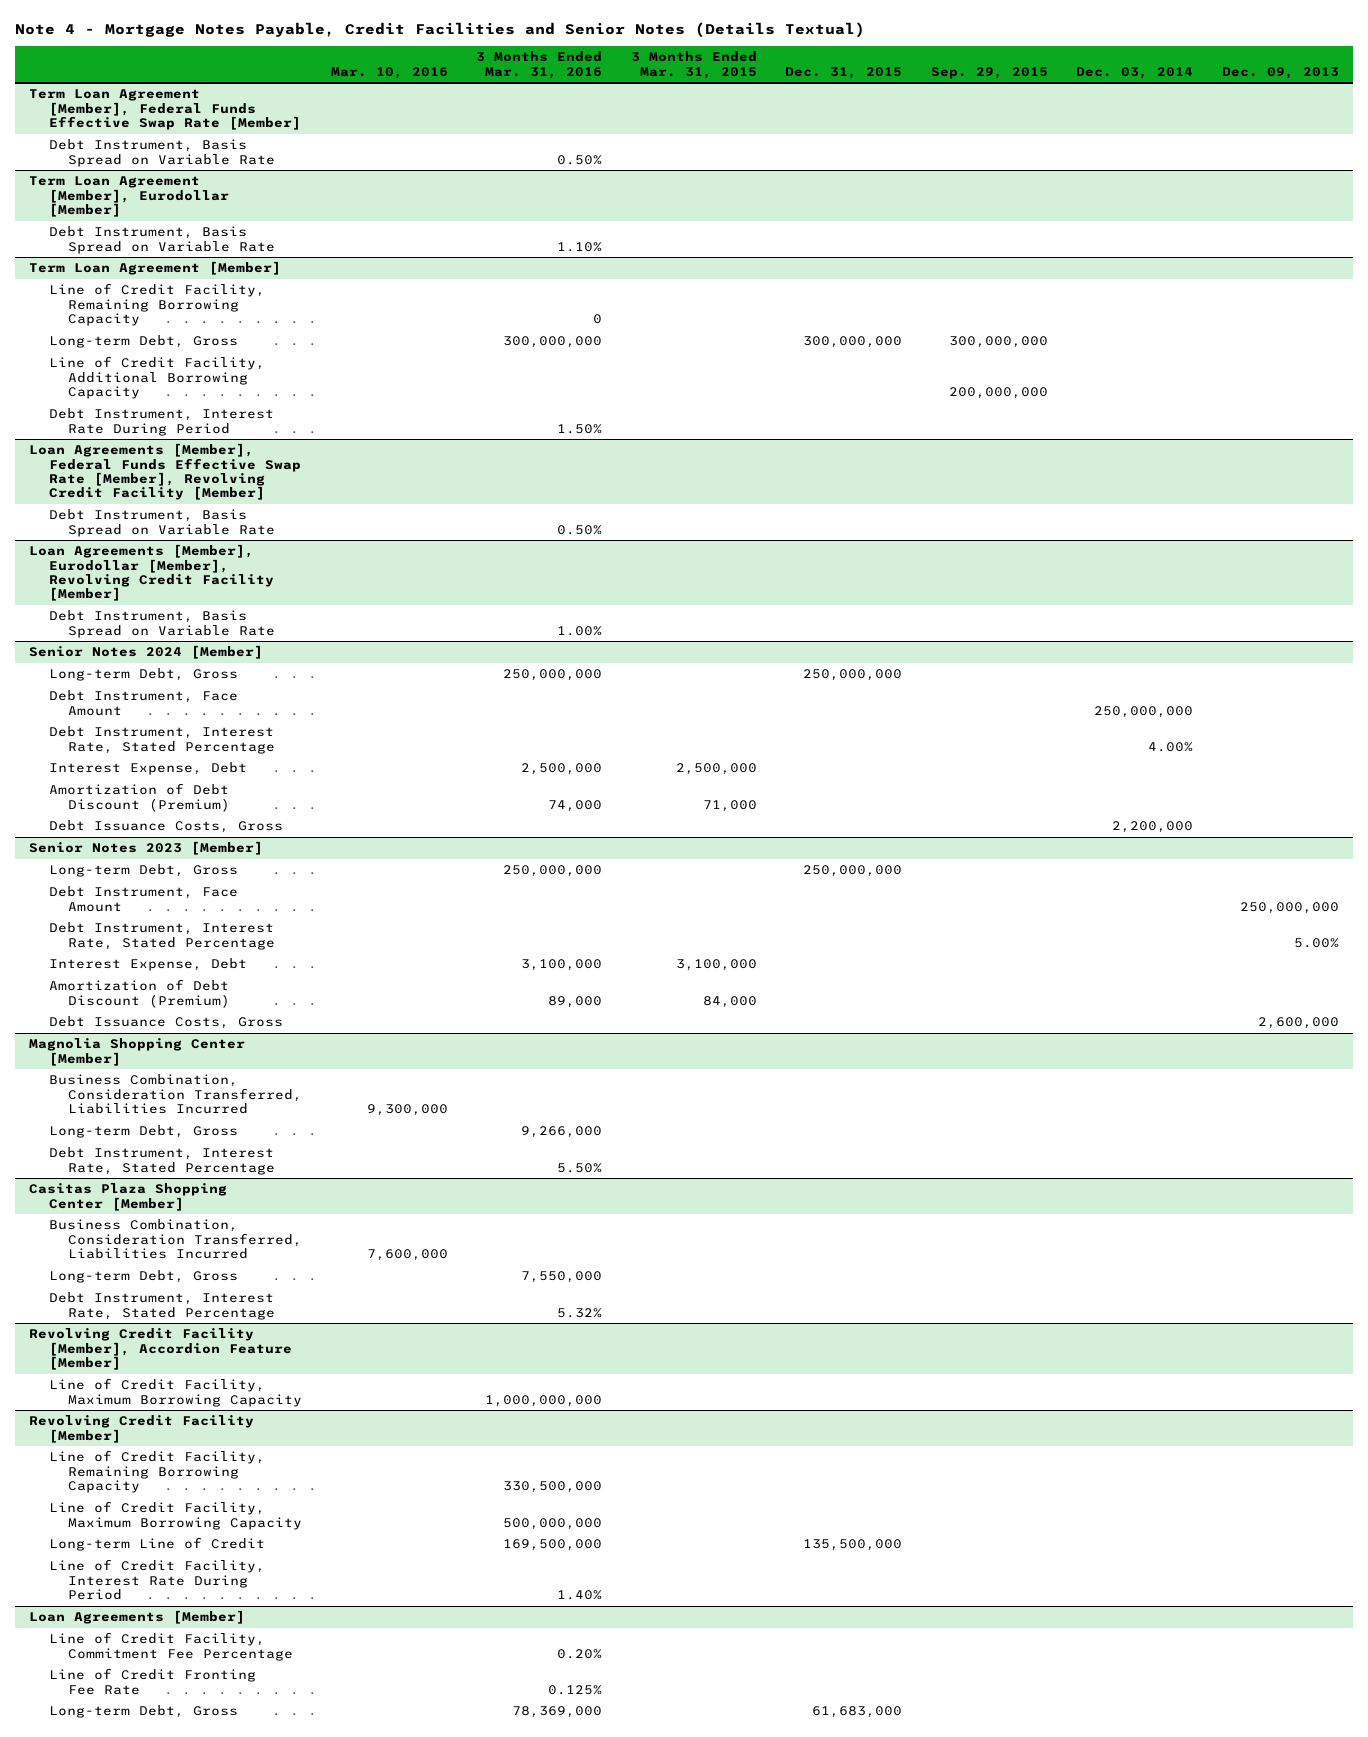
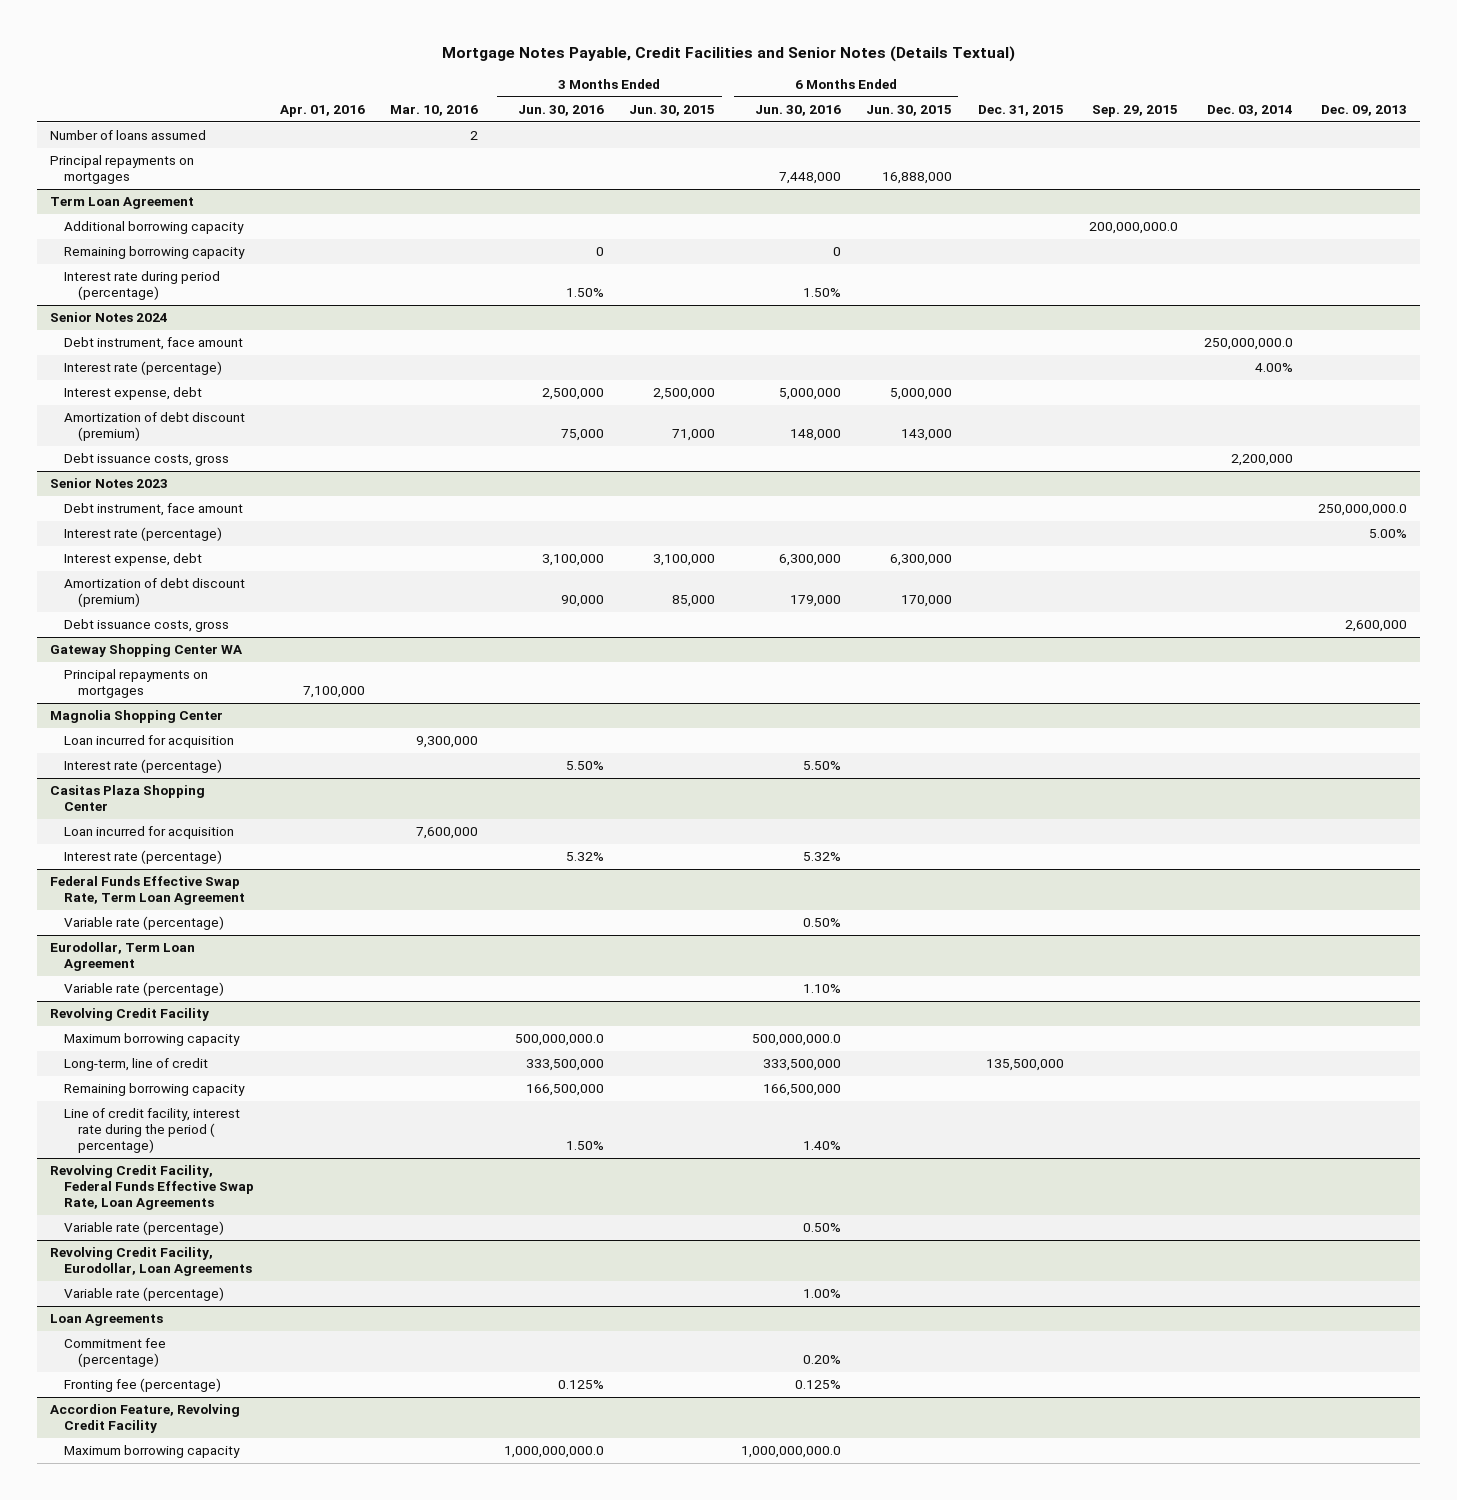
- Note 4 - Mortgage Notes Payable, Credit Facilities and Senior Notes (Details Textual)
+ Mortgage Notes Payable, Credit Facilities and Senior Notes (Details Textual)
- | Mar. 10, 2016 | 3 Months Ended Mar. 31, 2016 | 3 Months Ended Mar. 31, 2015 | Dec. 31, 2015 | Sep. 29, 2015 | Dec. 03, 2014 | Dec. 09, 2013
+ | Apr. 01, 2016 | Mar. 10, 2016 | 3 Months Ended Jun. 30, 2016 | 3 Months Ended Jun. 30, 2015 | 6 Months Ended Jun. 30, 2016 | 6 Months Ended Jun. 30, 2015 | Dec. 31, 2015 | Sep. 29, 2015 | Dec. 03, 2014 | Dec. 09, 2013
- Term Loan Agreement [Member], Federal Funds Effective Swap Rate [Member]
- Debt Instrument, Basis Spread on Variable Rate | | 0.50% | | | | |
- Term Loan Agreement [Member], Eurodollar [Member]
- Debt Instrument, Basis Spread on Variable Rate | | 1.10% | | | | |
- Term Loan Agreement [Member]
- Line of Credit Facility, Remaining Borrowing Capacity | | 0 | | | | |
- Long-term Debt, Gross | | 300,000,000 | | 300,000,000 | 300,000,000 | |
- Line of Credit Facility, Additional Borrowing Capacity | | | | | 200,000,000 | |
- Debt Instrument, Interest Rate During Period | | 1.50% | | | | |
- Loan Agreements [Member], Federal Funds Effective Swap Rate [Member], Revolving Credit Facility [Member]
- Debt Instrument, Basis Spread on Variable Rate | | 0.50% | | | | |
- Loan Agreements [Member], Eurodollar [Member], Revolving Credit Facility [Member]
- Debt Instrument, Basis Spread on Variable Rate | | 1.00% | | | | |
- Senior Notes 2024 [Member]
- Long-term Debt, Gross | | 250,000,000 | | 250,000,000 | | |
- Debt Instrument, Face Amount | | | | | | 250,000,000 |
- Debt Instrument, Interest Rate, Stated Percentage | | | | | | 4.00% |
- Interest Expense, Debt | | 2,500,000 | 2,500,000 | | | |
- Amortization of Debt Discount (Premium) | | 74,000 | 71,000 | | | |
- Debt Issuance Costs, Gross | | | | | | 2,200,000 |
- Senior Notes 2023 [Member]
- Long-term Debt, Gross | | 250,000,000 | | 250,000,000 | | |
- Debt Instrument, Face Amount | | | | | | | 250,000,000
- Debt Instrument, Interest Rate, Stated Percentage | | | | | | | 5.00%
- Interest Expense, Debt | | 3,100,000 | 3,100,000 | | | |
- Amortization of Debt Discount (Premium) | | 89,000 | 84,000 | | | |
- Debt Issuance Costs, Gross | | | | | | | 2,600,000
- Magnolia Shopping Center [Member]
- Business Combination, Consideration Transferred, Liabilities Incurred | 9,300,000 | | | | | |
- Long-term Debt, Gross | | 9,266,000 | | | | |
- Debt Instrument, Interest Rate, Stated Percentage | | 5.50% | | | | |
- Casitas Plaza Shopping Center [Member]
- Business Combination, Consideration Transferred, Liabilities Incurred | 7,600,000 | | | | | |
- Long-term Debt, Gross | | 7,550,000 | | | | |
- Debt Instrument, Interest Rate, Stated Percentage | | 5.32% | | | | |
- Revolving Credit Facility [Member], Accordion Feature [Member]
- Line of Credit Facility, Maximum Borrowing Capacity | | 1,000,000,000 | | | | |
- Revolving Credit Facility [Member]
- Line of Credit Facility, Remaining Borrowing Capacity | | 330,500,000 | | | | |
- Line of Credit Facility, Maximum Borrowing Capacity | | 500,000,000 | | | | |
- Long-term Line of Credit | | 169,500,000 | | 135,500,000 | | |
- Line of Credit Facility, Interest Rate During Period | | 1.40% | | | | |
- Loan Agreements [Member]
- Line of Credit Facility, Commitment Fee Percentage | | 0.20% | | | | |
- Line of Credit Fronting Fee Rate | | 0.125% | | | | |
- Long-term Debt, Gross | | 78,369,000 | | 61,683,000 | | |
+ Number of loans assumed | | 2 | | | | | | | |
+ Principal repayments on mortgages | | | | | 7,448,000 | 16,888,000 | | | |
+ Term Loan Agreement
+ Additional borrowing capacity | | | | | | | | 200,000,000.0 | |
+ Remaining borrowing capacity | | | 0 | | 0 | | | | |
+ Interest rate during period (percentage) | | | 1.50% | | 1.50% | | | | |
+ Senior Notes 2024
+ Debt instrument, face amount | | | | | | | | | 250,000,000.0 |
+ Interest rate (percentage) | | | | | | | | | 4.00% |
+ Interest expense, debt | | | 2,500,000 | 2,500,000 | 5,000,000 | 5,000,000 | | | |
+ Amortization of debt discount (premium) | | | 75,000 | 71,000 | 148,000 | 143,000 | | | |
+ Debt issuance costs, gross | | | | | | | | | 2,200,000 |
+ Senior Notes 2023
+ Debt instrument, face amount | | | | | | | | | | 250,000,000.0
+ Interest rate (percentage) | | | | | | | | | | 5.00%
+ Interest expense, debt | | | 3,100,000 | 3,100,000 | 6,300,000 | 6,300,000 | | | |
+ Amortization of debt discount (premium) | | | 90,000 | 85,000 | 179,000 | 170,000 | | | |
+ Debt issuance costs, gross | | | | | | | | | | 2,600,000
+ Gateway Shopping Center WA
+ Principal repayments on mortgages | 7,100,000 | | | | | | | | |
+ Magnolia Shopping Center
+ Loan incurred for acquisition | | 9,300,000 | | | | | | | |
+ Interest rate (percentage) | | | 5.50% | | 5.50% | | | | |
+ Casitas Plaza Shopping Center
+ Loan incurred for acquisition | | 7,600,000 | | | | | | | |
+ Interest rate (percentage) | | | 5.32% | | 5.32% | | | | |
+ Federal Funds Effective Swap Rate, Term Loan Agreement
+ Variable rate (percentage) | | | | | 0.50% | | | | |
+ Eurodollar, Term Loan Agreement
+ Variable rate (percentage) | | | | | 1.10% | | | | |
+ Revolving Credit Facility
+ Maximum borrowing capacity | | | 500,000,000.0 | | 500,000,000.0 | | | | |
+ Long-term, line of credit | | | 333,500,000 | | 333,500,000 | | 135,500,000 | | |
+ Remaining borrowing capacity | | | 166,500,000 | | 166,500,000 | | | | |
+ Line of credit facility, interest rate during the period ( percentage) | | | 1.50% | | 1.40% | | | | |
+ Revolving Credit Facility, Federal Funds Effective Swap Rate, Loan Agreements
+ Variable rate (percentage) | | | | | 0.50% | | | | |
+ Revolving Credit Facility, Eurodollar, Loan Agreements
+ Variable rate (percentage) | | | | | 1.00% | | | | |
+ Loan Agreements
+ Commitment fee (percentage) | | | | | 0.20% | | | | |
+ Fronting fee (percentage) | | | 0.125% | | 0.125% | | | | |
+ Accordion Feature, Revolving Credit Facility
+ Maximum borrowing capacity | | | 1,000,000,000.0 | | 1,000,000,000.0 | | | | |

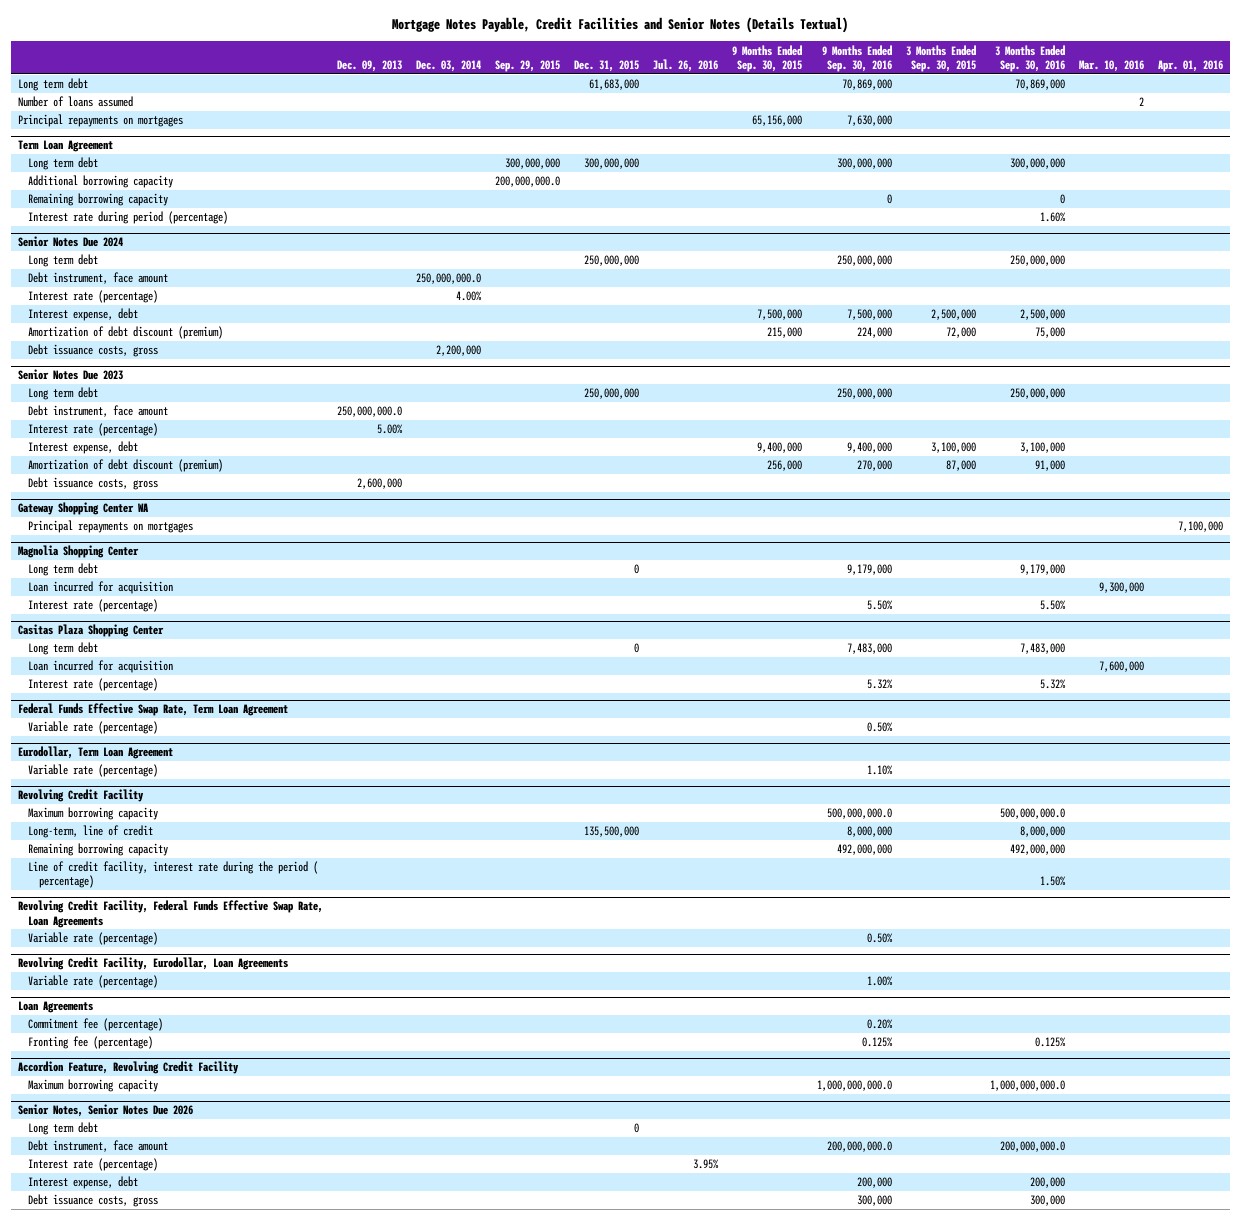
- | Apr. 01, 2016 | Mar. 10, 2016 | 3 Months Ended Jun. 30, 2016 | 3 Months Ended Jun. 30, 2015 | 6 Months Ended Jun. 30, 2016 | 6 Months Ended Jun. 30, 2015 | Dec. 31, 2015 | Sep. 29, 2015 | Dec. 03, 2014 | Dec. 09, 2013
+ | Dec. 09, 2013 | Dec. 03, 2014 | Sep. 29, 2015 | Dec. 31, 2015 | Jul. 26, 2016 | 9 Months Ended Sep. 30, 2015 | 9 Months Ended Sep. 30, 2016 | 3 Months Ended Sep. 30, 2015 | 3 Months Ended Sep. 30, 2016 | Mar. 10, 2016 | Apr. 01, 2016
+ Long term debt | | | | 61,683,000 | | | 70,869,000 | | 70,869,000 | |
@ Term Loan Agreement
+ Long term debt | | | 300,000,000 | 300,000,000 | | | 300,000,000 | | 300,000,000 | |
- Senior Notes 2024
+ Senior Notes Due 2024
+ Long term debt | | | | 250,000,000 | | | 250,000,000 | | 250,000,000 | |
- Senior Notes 2023
+ Senior Notes Due 2023
+ Long term debt | | | | 250,000,000 | | | 250,000,000 | | 250,000,000 | |
@ Magnolia Shopping Center
+ Long term debt | | | | 0 | | | 9,179,000 | | 9,179,000 | |
@ Casitas Plaza Shopping Center
+ Long term debt | | | | 0 | | | 7,483,000 | | 7,483,000 | |
+ Senior Notes, Senior Notes Due 2026
+ Long term debt | | | | 0 | | | | | | |
+ Debt instrument, face amount | | | | | | | 200,000,000.0 | | 200,000,000.0 | |
+ Interest rate (percentage) | | | | | 3.95% | | | | | |
+ Interest expense, debt | | | | | | | 200,000 | | 200,000 | |
+ Debt issuance costs, gross | | | | | | | 300,000 | | 300,000 | |

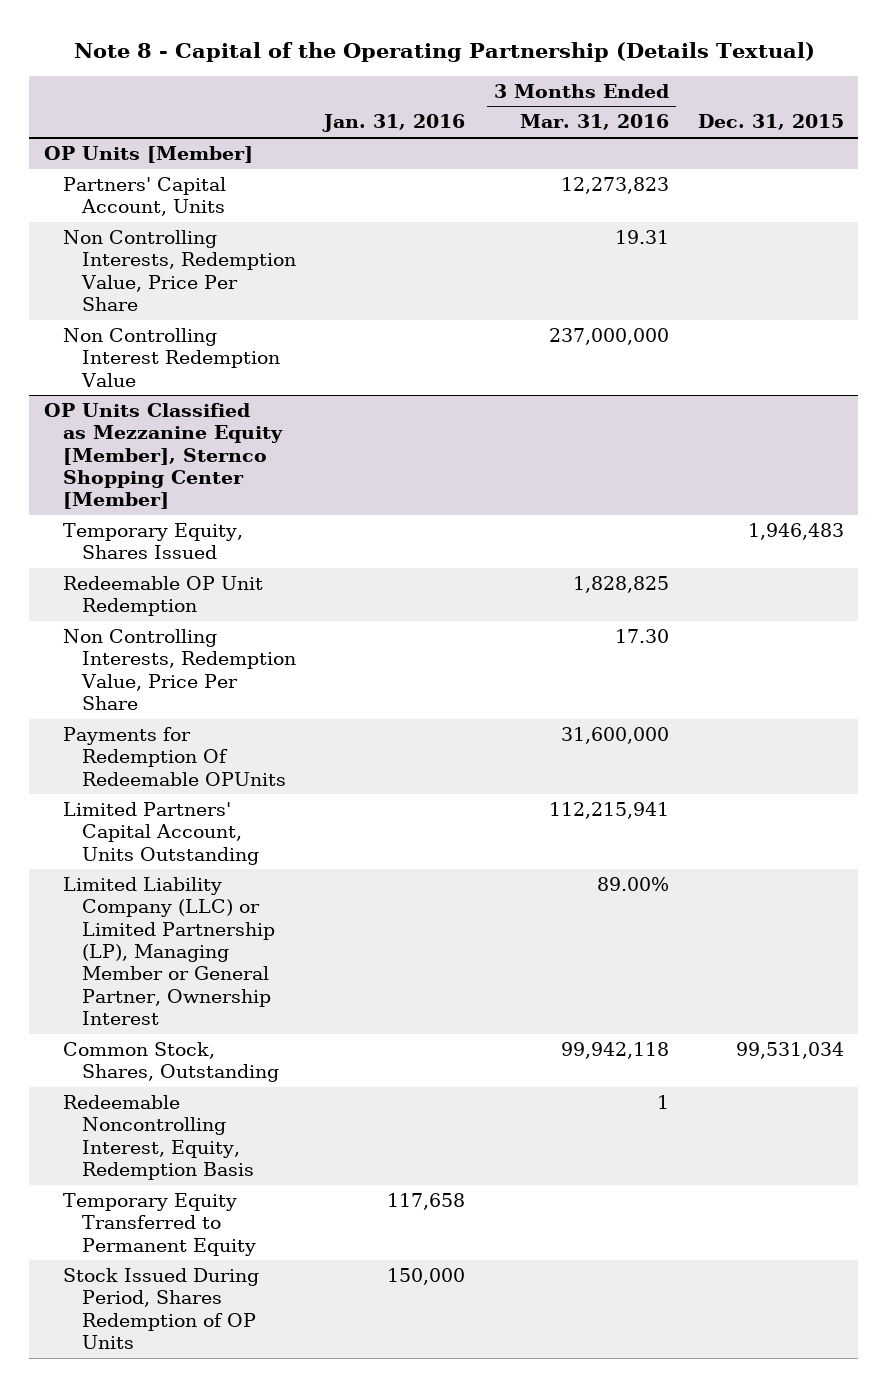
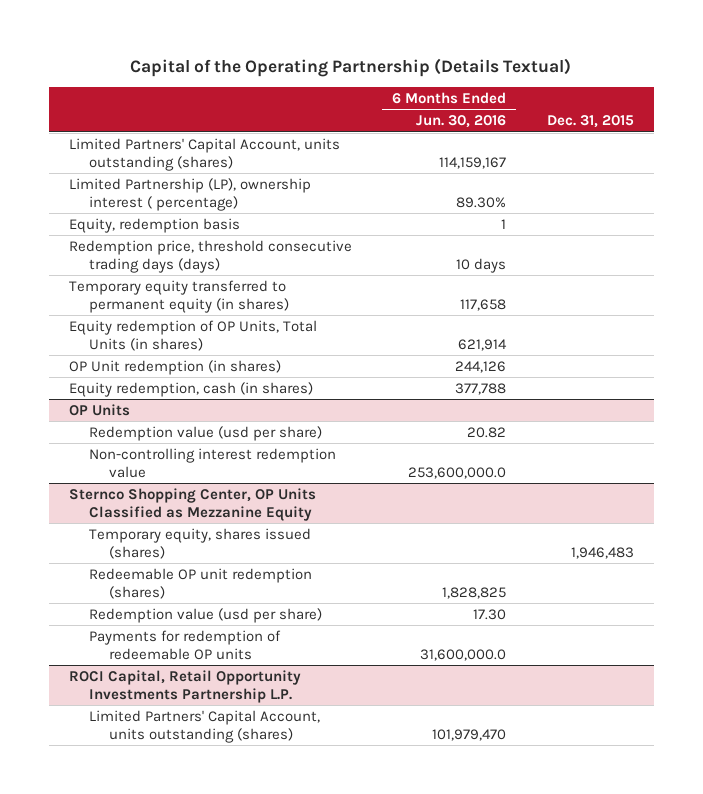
- Note 8 - Capital of the Operating Partnership (Details Textual)
+ Capital of the Operating Partnership (Details Textual)
- | Jan. 31, 2016 | 3 Months Ended Mar. 31, 2016 | Dec. 31, 2015
+ | 6 Months Ended Jun. 30, 2016 | Dec. 31, 2015
- OP Units [Member]
- Partners' Capital Account, Units | | 12,273,823 |
- Non Controlling Interests, Redemption Value, Price Per Share | | 19.31 |
- Non Controlling Interest Redemption Value | | 237,000,000 |
- OP Units Classified as Mezzanine Equity [Member], Sternco Shopping Center [Member]
- Temporary Equity, Shares Issued | | | 1,946,483
- Redeemable OP Unit Redemption | | 1,828,825 |
- Non Controlling Interests, Redemption Value, Price Per Share | | 17.30 |
- Payments for Redemption Of Redeemable OPUnits | | 31,600,000 |
- Limited Partners' Capital Account, Units Outstanding | | 112,215,941 |
- Limited Liability Company (LLC) or Limited Partnership (LP), Managing Member or General Partner, Ownership Interest | | 89.00% |
- Common Stock, Shares, Outstanding | | 99,942,118 | 99,531,034
- Redeemable Noncontrolling Interest, Equity, Redemption Basis | | 1 |
- Temporary Equity Transferred to Permanent Equity | 117,658 | |
- Stock Issued During Period, Shares Redemption of OP Units | 150,000 | |
+ Limited Partners' Capital Account, units outstanding (shares) | 114,159,167 |
+ Limited Partnership (LP), ownership interest ( percentage) | 89.30% |
+ Equity, redemption basis | 1 |
+ Redemption price, threshold consecutive trading days (days) | 10 days |
+ Temporary equity transferred to permanent equity (in shares) | 117,658 |
+ Equity redemption of OP Units, Total Units (in shares) | 621,914 |
+ OP Unit redemption (in shares) | 244,126 |
+ Equity redemption, cash (in shares) | 377,788 |
+ OP Units
+ Redemption value (usd per share) | 20.82 |
+ Non-controlling interest redemption value | 253,600,000.0 |
+ Sternco Shopping Center, OP Units Classified as Mezzanine Equity
+ Temporary equity, shares issued (shares) | | 1,946,483
+ Redeemable OP unit redemption (shares) | 1,828,825 |
+ Redemption value (usd per share) | 17.30 |
+ Payments for redemption of redeemable OP units | 31,600,000.0 |
+ ROCI Capital, Retail Opportunity Investments Partnership L.P.
+ Limited Partners' Capital Account, units outstanding (shares) | 101,979,470 |

